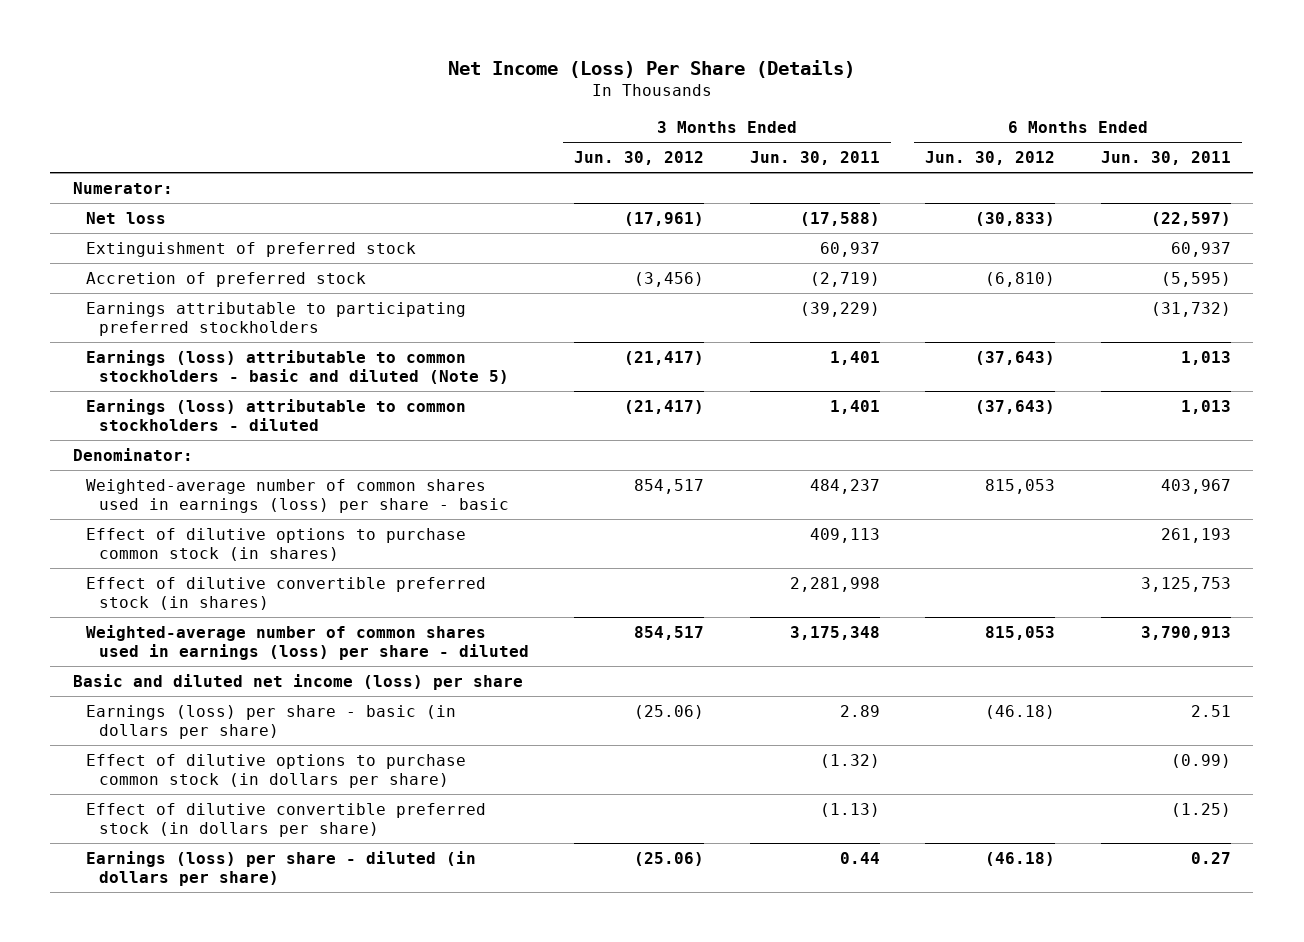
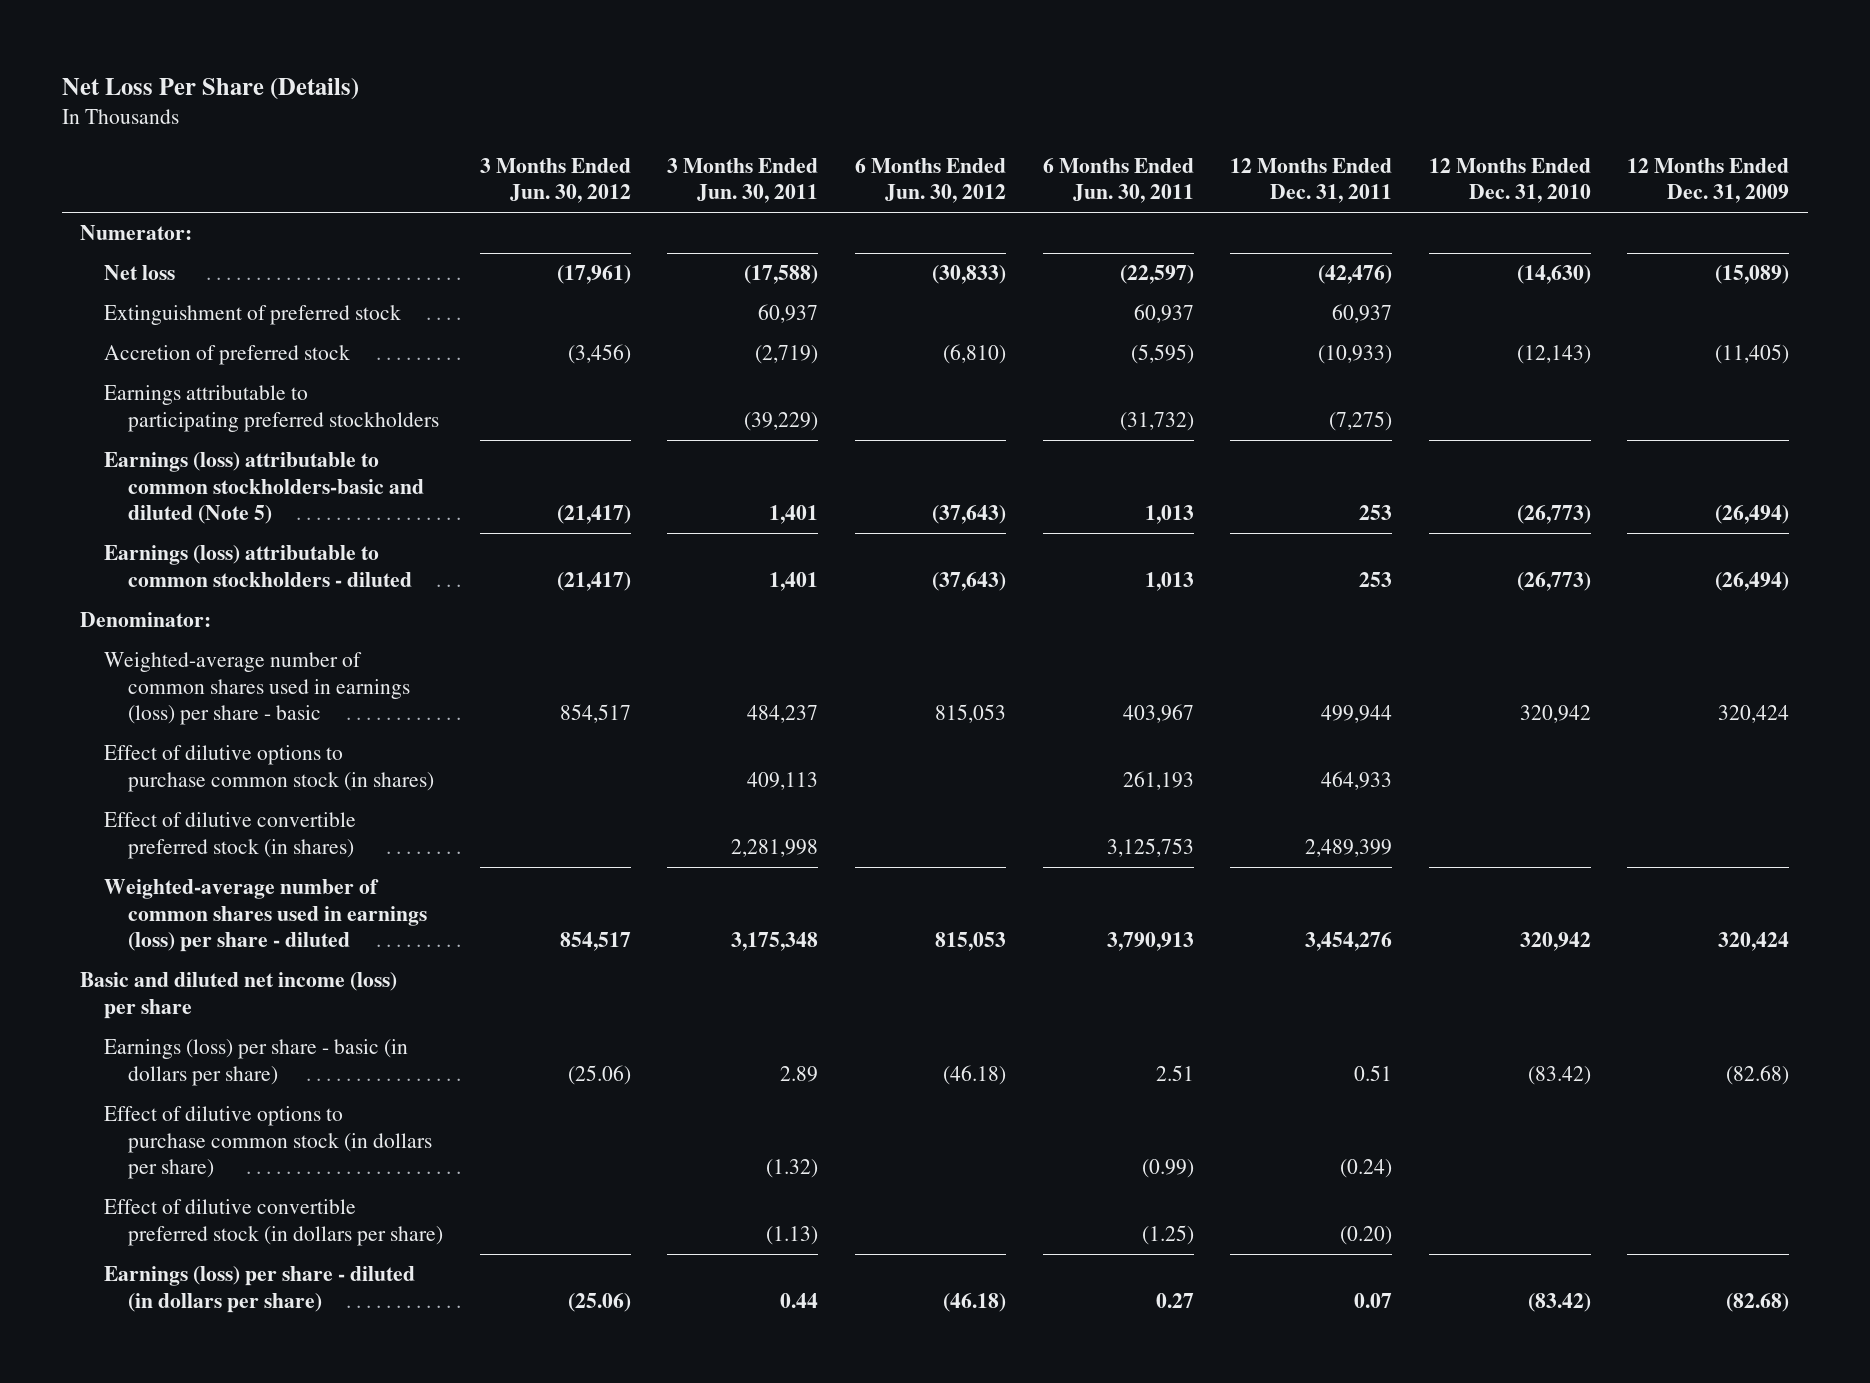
- Net Income (Loss) Per Share (Details)
+ Net Loss Per Share (Details)
- | 3 Months Ended Jun. 30, 2012 | 3 Months Ended Jun. 30, 2011 | 6 Months Ended Jun. 30, 2012 | 6 Months Ended Jun. 30, 2011
+ | 3 Months Ended Jun. 30, 2012 | 3 Months Ended Jun. 30, 2011 | 6 Months Ended Jun. 30, 2012 | 6 Months Ended Jun. 30, 2011 | 12 Months Ended Dec. 31, 2011 | 12 Months Ended Dec. 31, 2010 | 12 Months Ended Dec. 31, 2009
- Earnings (loss) attributable to common stockholders - basic and diluted (Note 5) | (21,417) | 1,401 | (37,643) | 1,013
+ Earnings (loss) attributable to common stockholders-basic and diluted (Note 5) | (21,417) | 1,401 | (37,643) | 1,013 | 253 | (26,773) | (26,494)

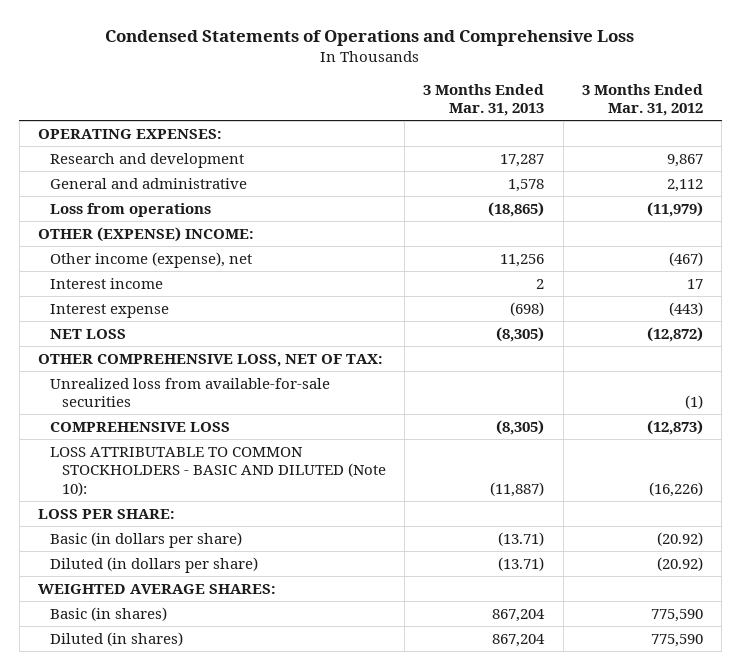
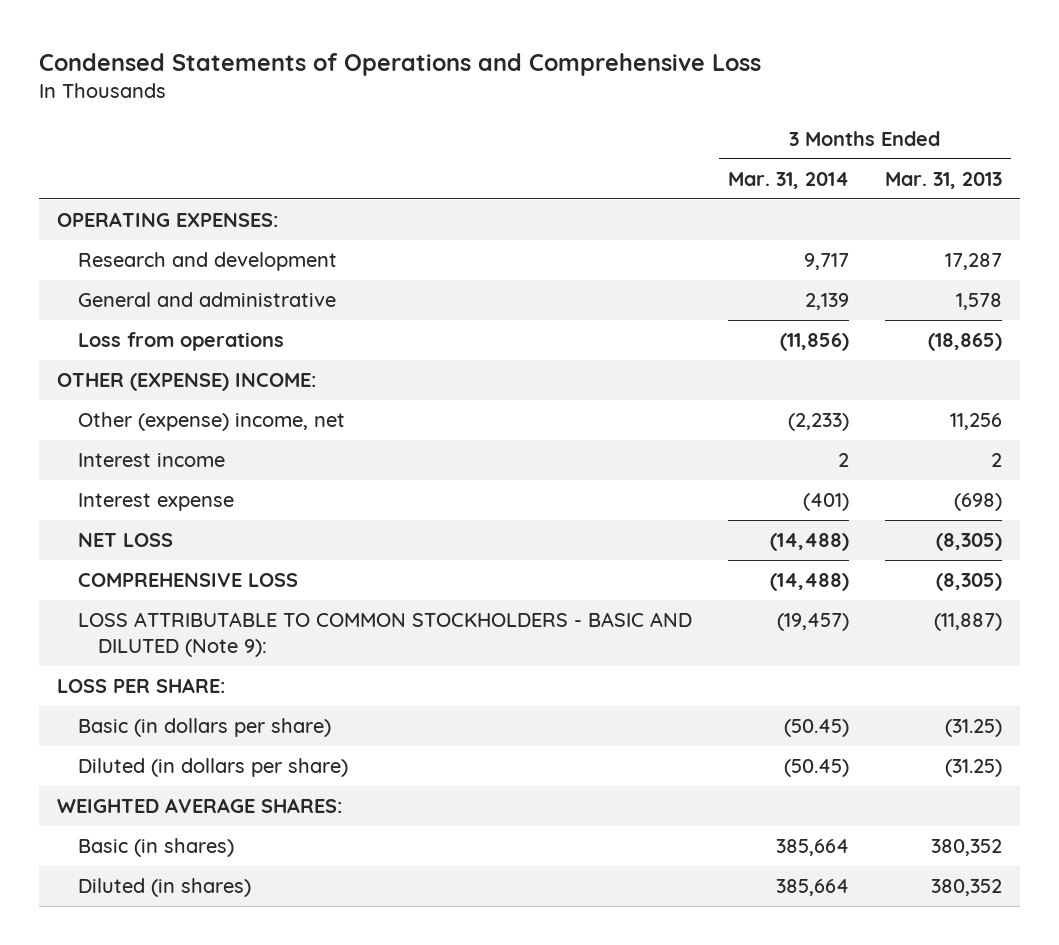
- | 3 Months Ended Mar. 31, 2013 | 3 Months Ended Mar. 31, 2012
+ | 3 Months Ended Mar. 31, 2014 | 3 Months Ended Mar. 31, 2013
- Other income (expense), net | 11,256 | (467)
+ Other (expense) income, net | (2,233) | 11,256
- OTHER COMPREHENSIVE LOSS, NET OF TAX:
- Unrealized loss from available-for-sale securities | | (1)
- LOSS ATTRIBUTABLE TO COMMON STOCKHOLDERS - BASIC AND DILUTED (Note 10): | (11,887) | (16,226)
+ LOSS ATTRIBUTABLE TO COMMON STOCKHOLDERS - BASIC AND DILUTED (Note 9): | (19,457) | (11,887)
- Basic (in dollars per share) | (13.71) | (20.92)
- Diluted (in dollars per share) | (13.71) | (20.92)
+ Basic (in dollars per share) | (50.45) | (31.25)
+ Diluted (in dollars per share) | (50.45) | (31.25)
- Basic (in shares) | 867,204 | 775,590
- Diluted (in shares) | 867,204 | 775,590
+ Basic (in shares) | 385,664 | 380,352
+ Diluted (in shares) | 385,664 | 380,352

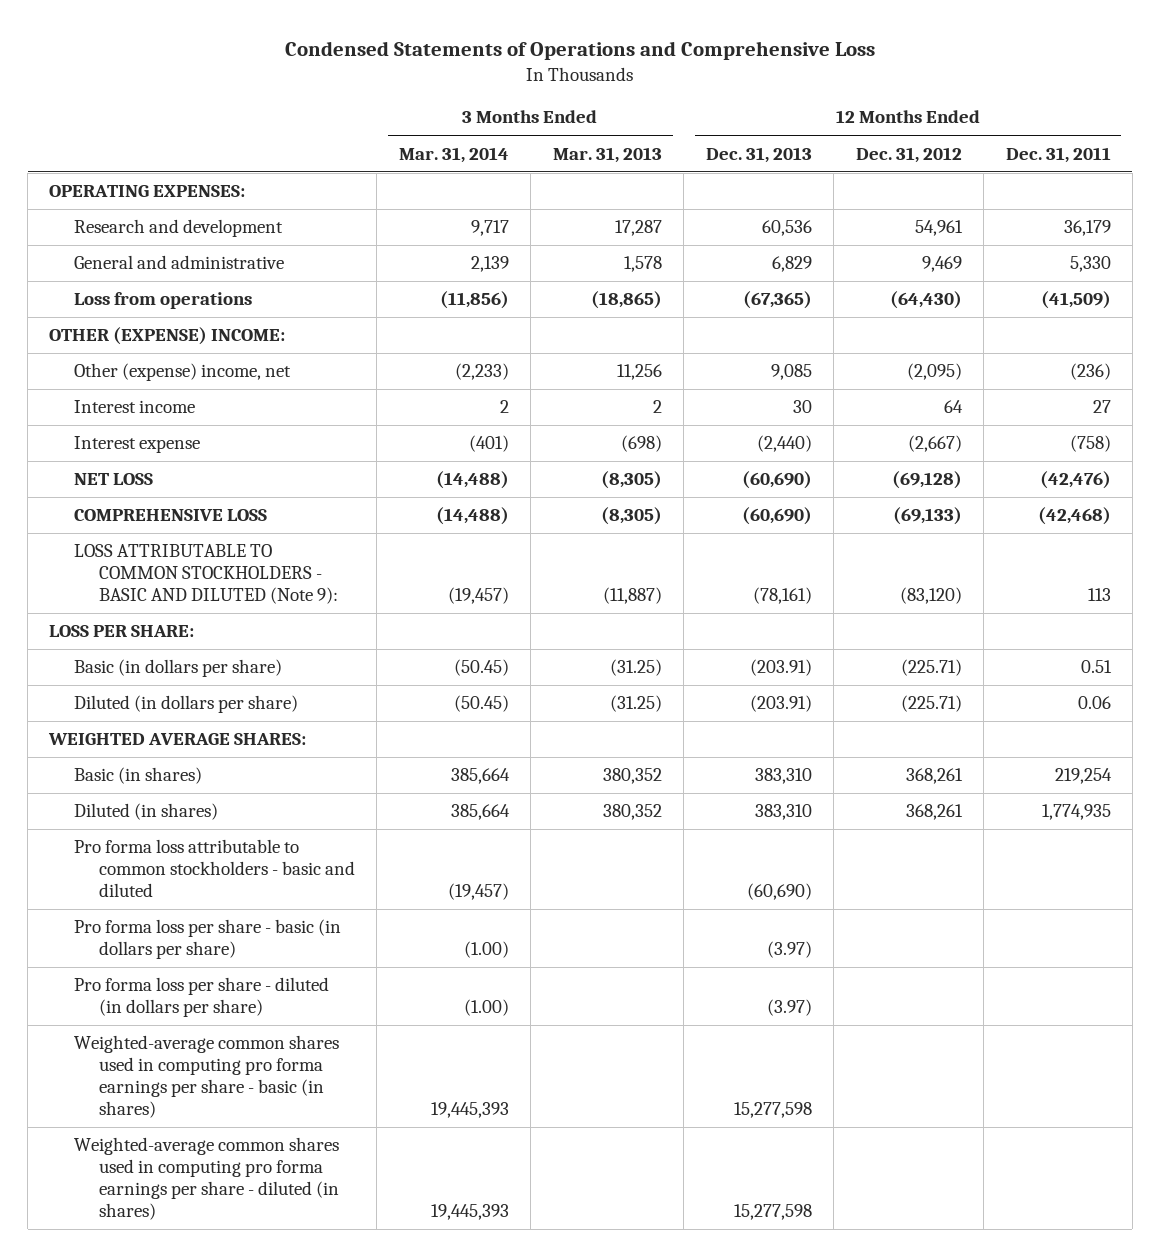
- | 3 Months Ended Mar. 31, 2014 | 3 Months Ended Mar. 31, 2013
+ | 3 Months Ended Mar. 31, 2014 | 3 Months Ended Mar. 31, 2013 | 12 Months Ended Dec. 31, 2013 | 12 Months Ended Dec. 31, 2012 | 12 Months Ended Dec. 31, 2011
+ Pro forma loss attributable to common stockholders - basic and diluted | (19,457) | | (60,690) | |
+ Pro forma loss per share - basic (in dollars per share) | (1.00) | | (3.97) | |
+ Pro forma loss per share - diluted (in dollars per share) | (1.00) | | (3.97) | |
+ Weighted-average common shares used in computing pro forma earnings per share - basic (in shares) | 19,445,393 | | 15,277,598 | |
+ Weighted-average common shares used in computing pro forma earnings per share - diluted (in shares) | 19,445,393 | | 15,277,598 | |

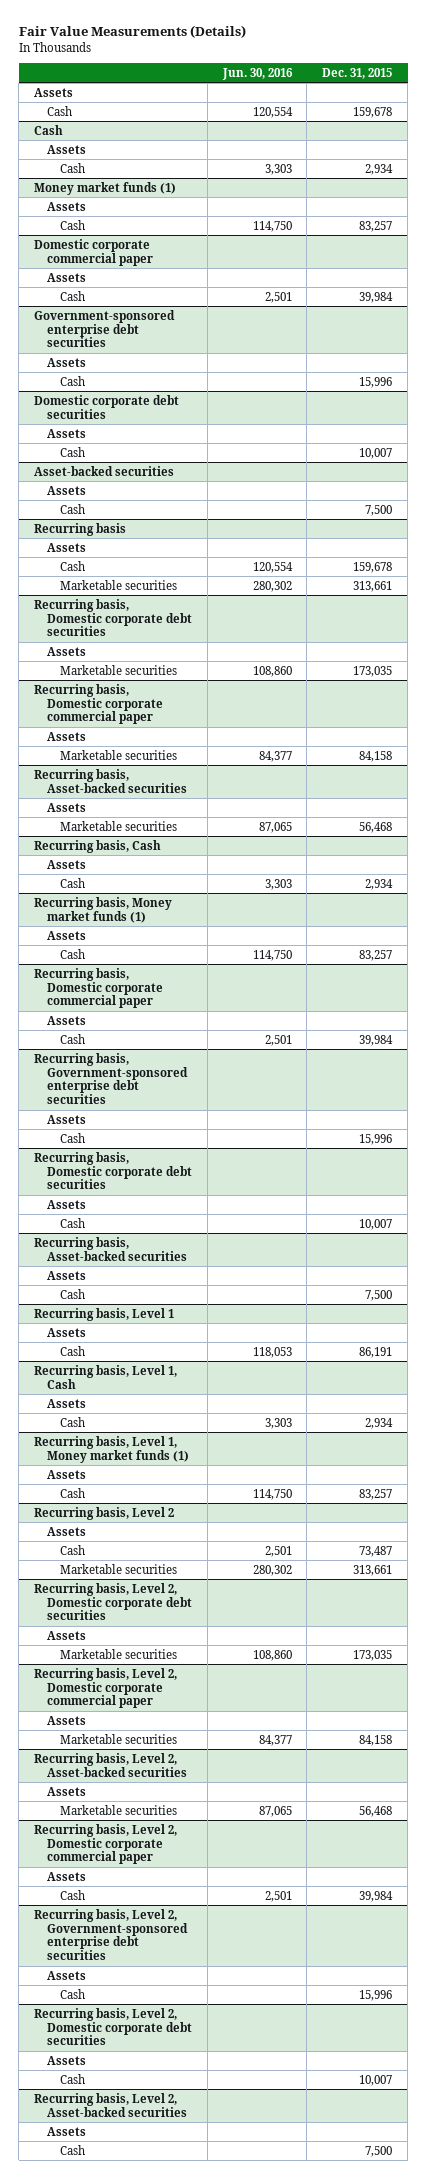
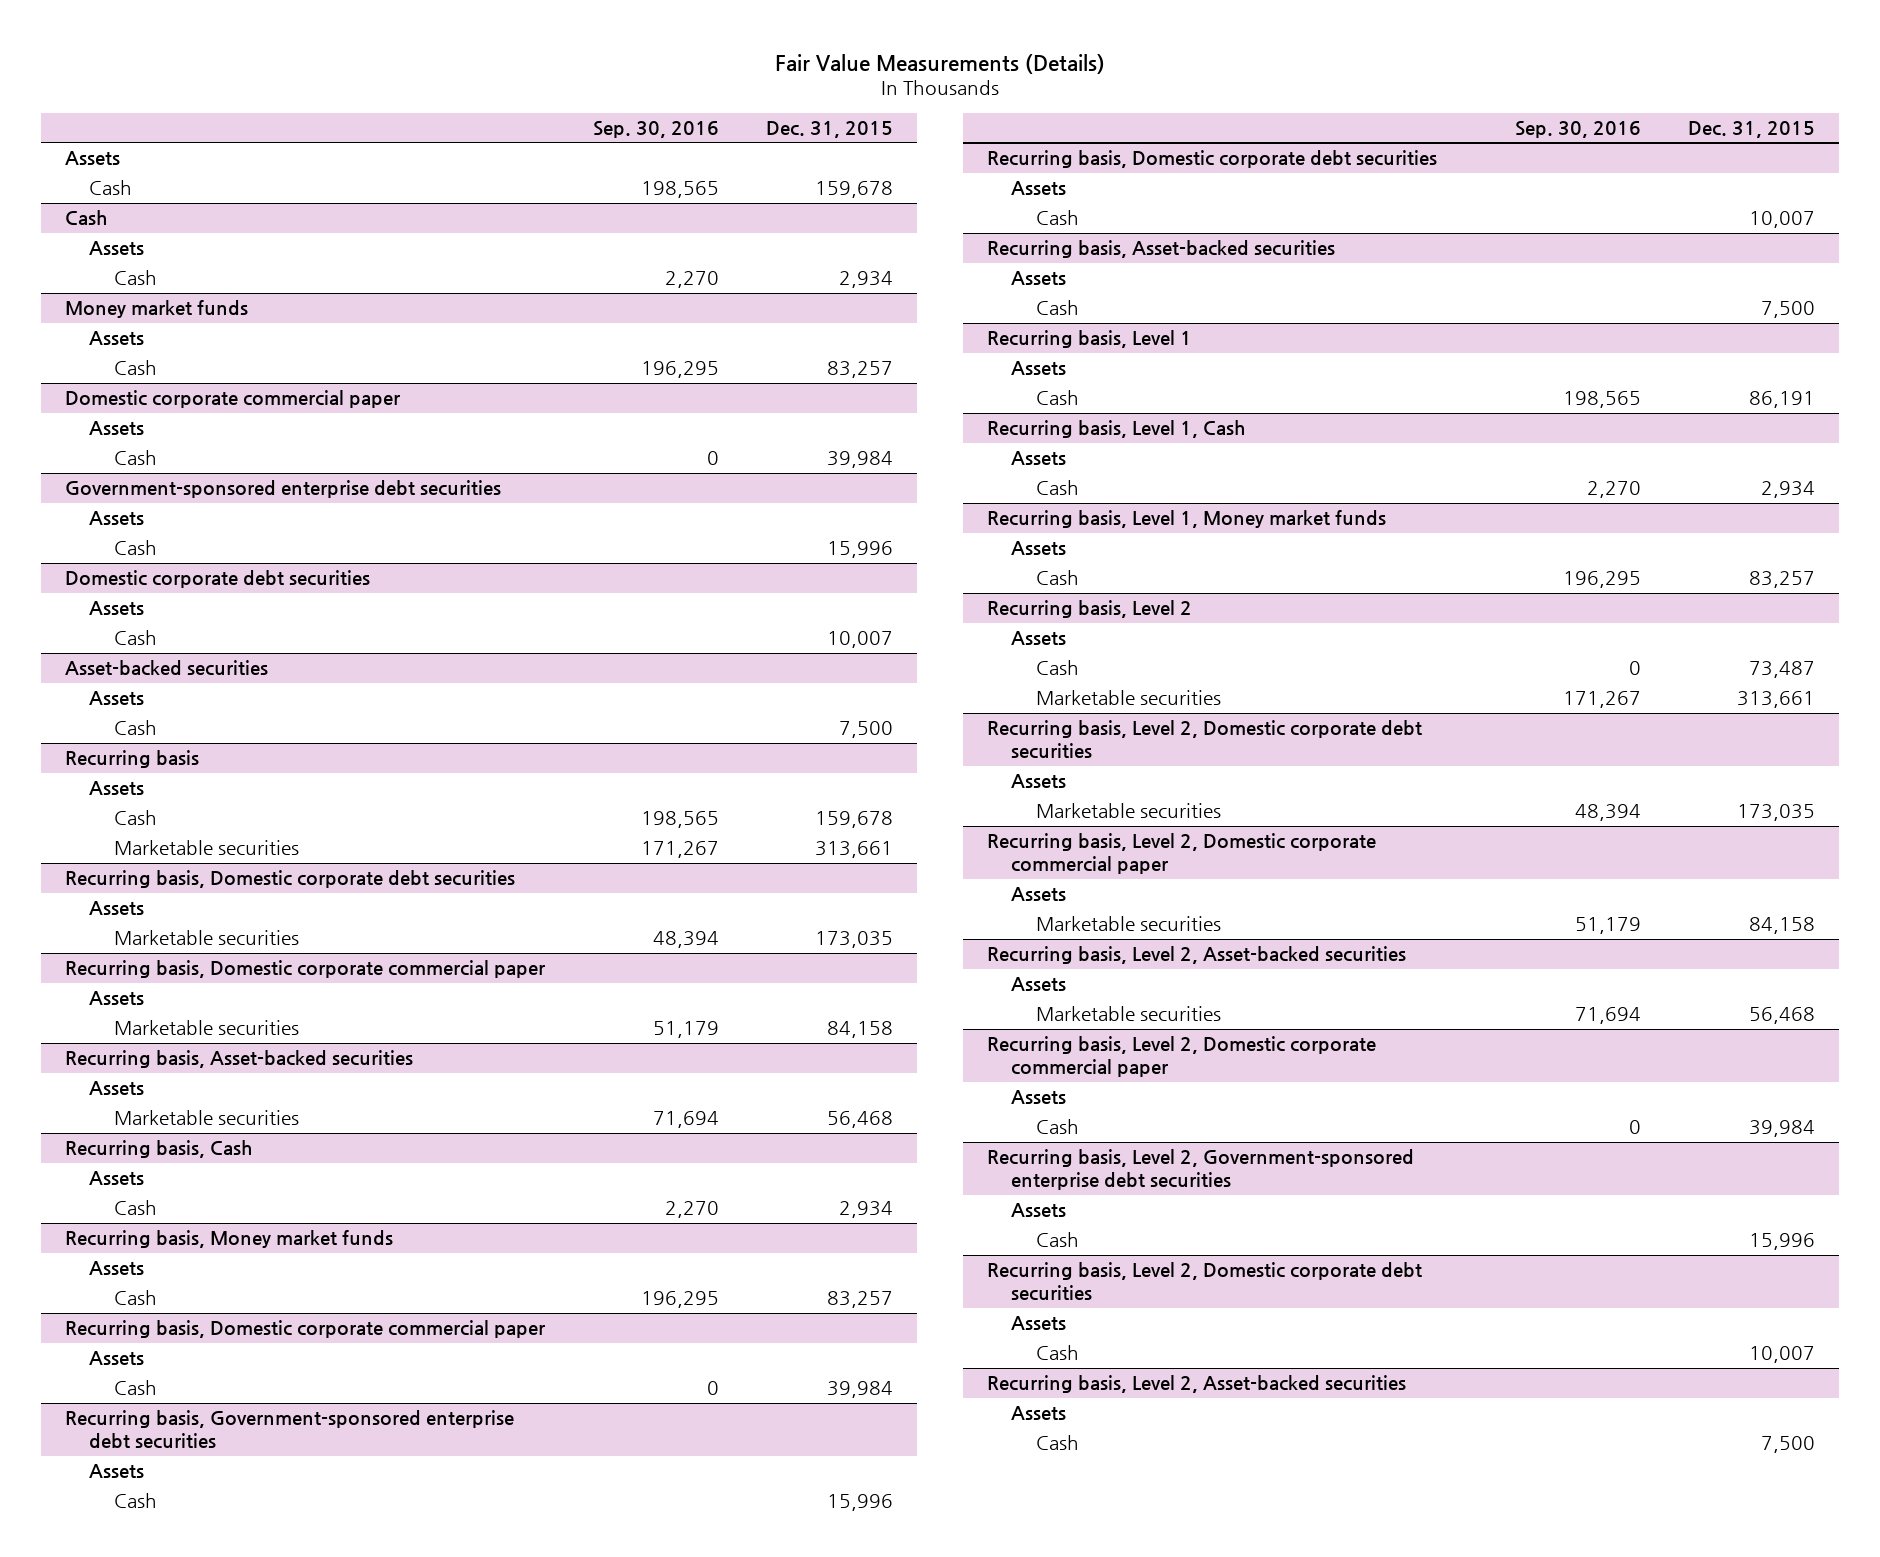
- | Jun. 30, 2016 | Dec. 31, 2015
+ | Sep. 30, 2016 | Dec. 31, 2015
- Money market funds (1)
+ Money market funds
- Recurring basis, Money market funds (1)
+ Recurring basis, Money market funds
- Recurring basis, Level 1, Money market funds (1)
+ Recurring basis, Level 1, Money market funds

